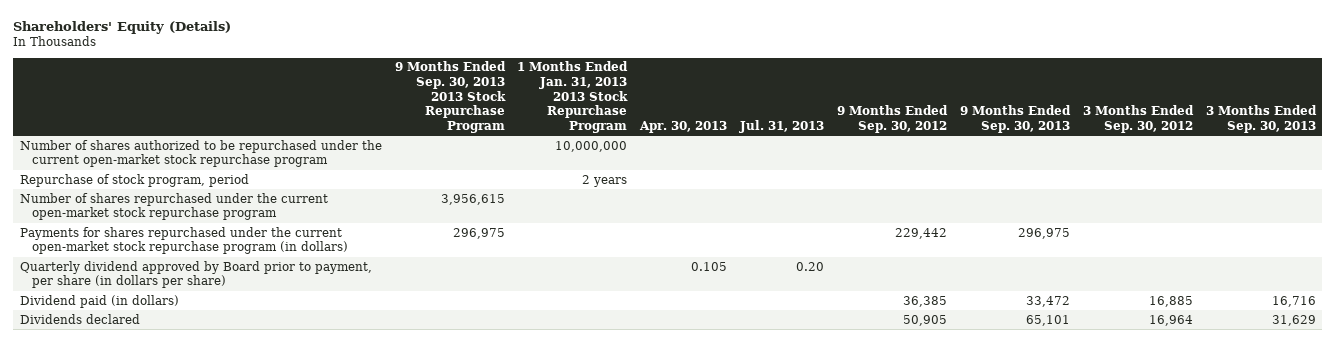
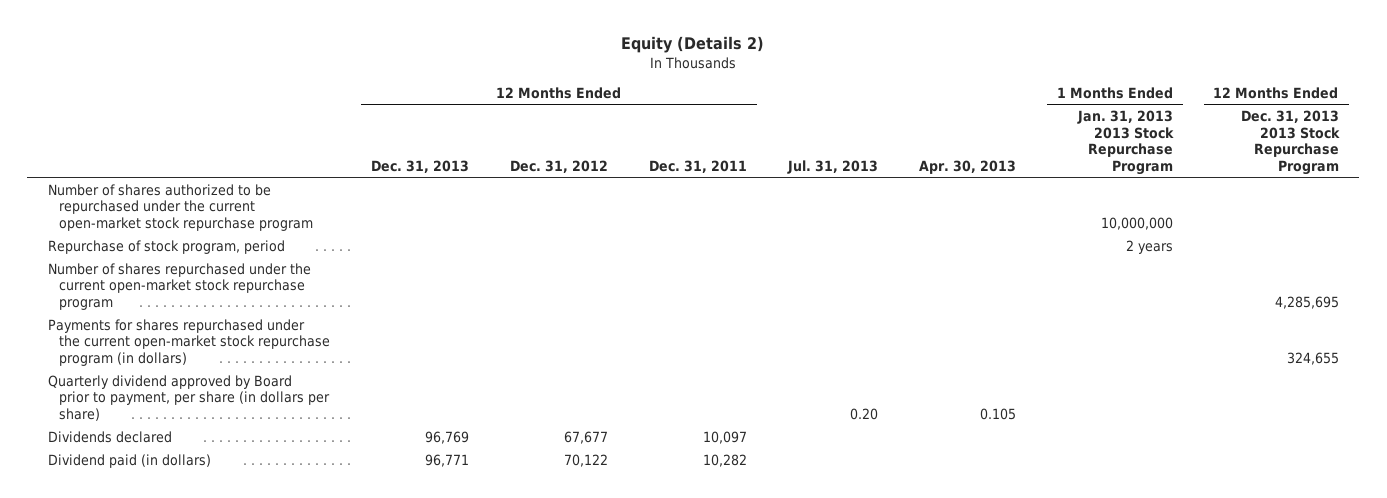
- Shareholders' Equity (Details)
+ Equity (Details 2)
- | 9 Months Ended Sep. 30, 2013 2013 Stock Repurchase Program | 1 Months Ended Jan. 31, 2013 2013 Stock Repurchase Program | Apr. 30, 2013 | Jul. 31, 2013 | 9 Months Ended Sep. 30, 2012 | 9 Months Ended Sep. 30, 2013 | 3 Months Ended Sep. 30, 2012 | 3 Months Ended Sep. 30, 2013
+ | 12 Months Ended Dec. 31, 2013 | 12 Months Ended Dec. 31, 2012 | 12 Months Ended Dec. 31, 2011 | Jul. 31, 2013 | Apr. 30, 2013 | 1 Months Ended Jan. 31, 2013 2013 Stock Repurchase Program | 12 Months Ended Dec. 31, 2013 2013 Stock Repurchase Program
moved down: Dividend paid (in dollars) | 96,771 | 70,122 | 10,282 | | | |

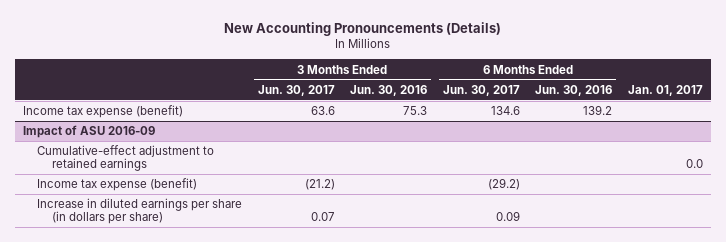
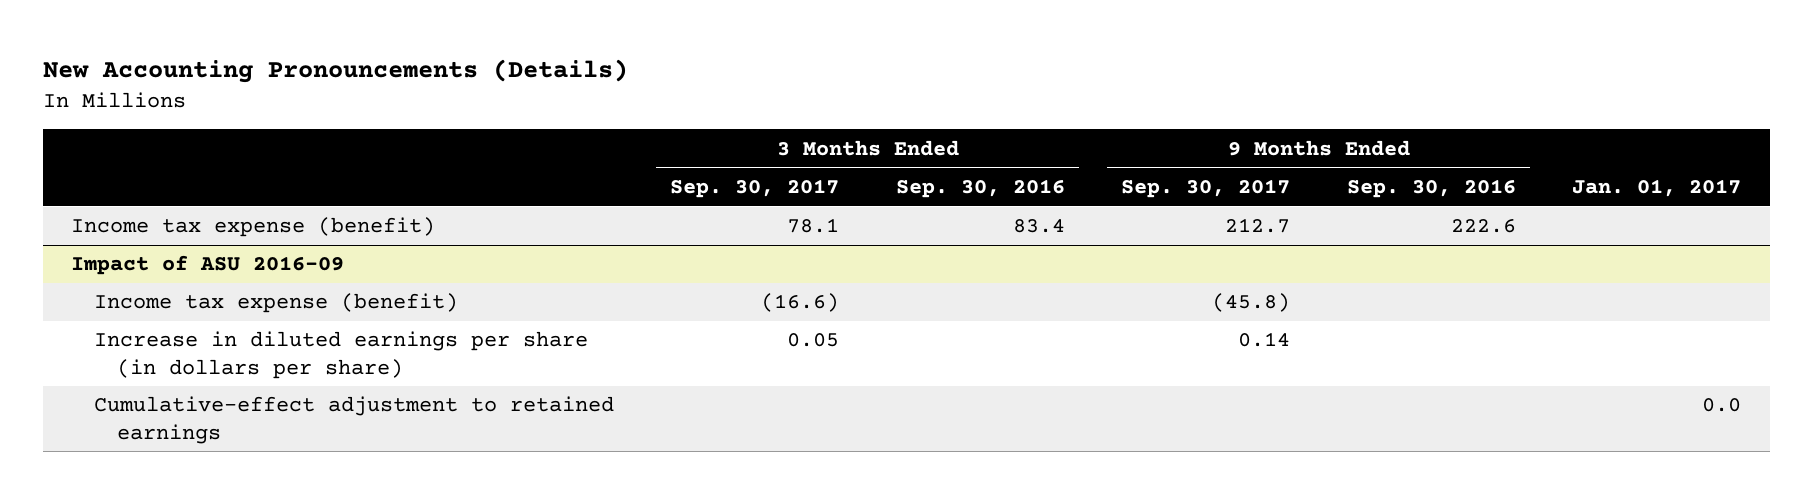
- | 3 Months Ended Jun. 30, 2017 | 3 Months Ended Jun. 30, 2016 | 6 Months Ended Jun. 30, 2017 | 6 Months Ended Jun. 30, 2016 | Jan. 01, 2017
+ | 3 Months Ended Sep. 30, 2017 | 3 Months Ended Sep. 30, 2016 | 9 Months Ended Sep. 30, 2017 | 9 Months Ended Sep. 30, 2016 | Jan. 01, 2017
@ Impact of ASU 2016-09
moved down: Cumulative-effect adjustment to retained earnings | | | | | 0.0

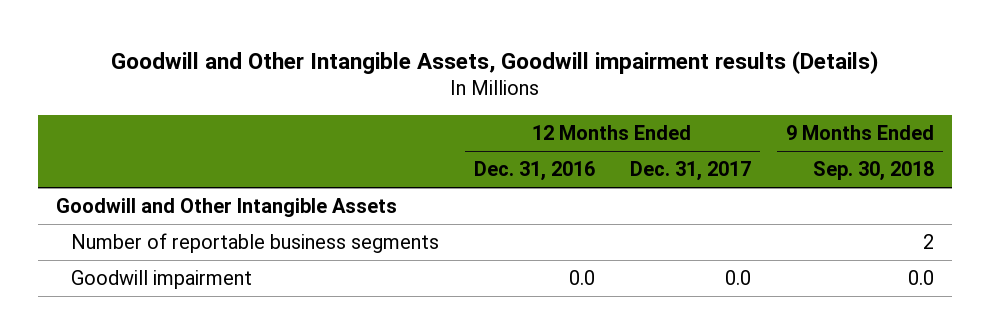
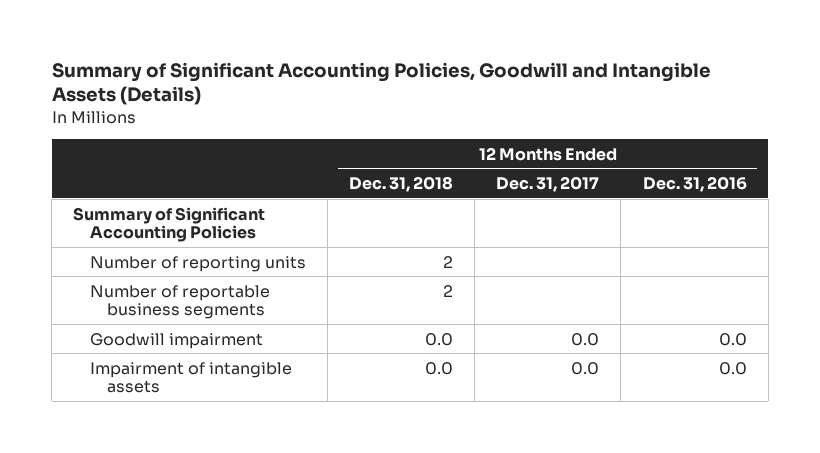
- Goodwill and Other Intangible Assets, Goodwill impairment results (Details)
+ Summary of Significant Accounting Policies, Goodwill and Intangible Assets (Details)
- | 12 Months Ended Dec. 31, 2016 | 12 Months Ended Dec. 31, 2017 | 9 Months Ended Sep. 30, 2018
+ | 12 Months Ended Dec. 31, 2018 | 12 Months Ended Dec. 31, 2017 | 12 Months Ended Dec. 31, 2016
- Goodwill and Other Intangible Assets
+ Summary of Significant Accounting Policies
+ Number of reporting units | 2 | |
+ Impairment of intangible assets | 0.0 | 0.0 | 0.0

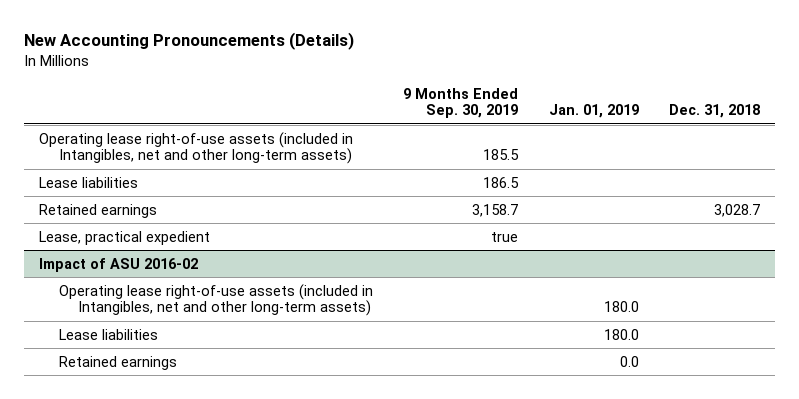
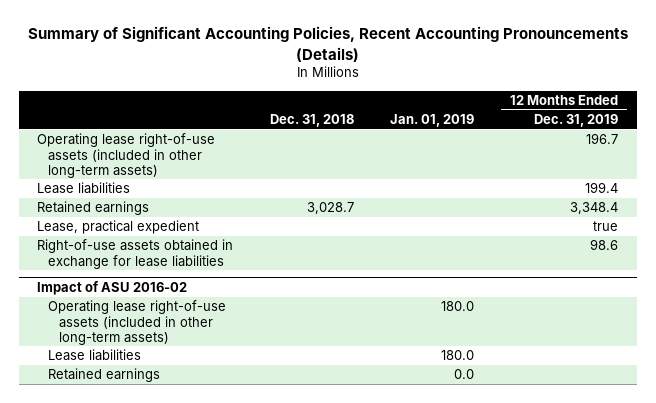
- New Accounting Pronouncements (Details)
+ Summary of Significant Accounting Policies, Recent Accounting Pronouncements (Details)
- | 9 Months Ended Sep. 30, 2019 | Jan. 01, 2019 | Dec. 31, 2018
+ | Dec. 31, 2018 | Jan. 01, 2019 | 12 Months Ended Dec. 31, 2019
- Operating lease right-of-use assets (included in Intangibles, net and other long-term assets) | 185.5 | |
+ Operating lease right-of-use assets (included in other long-term assets) | | | 196.7
+ Right-of-use assets obtained in exchange for lease liabilities | | | 98.6
@ Impact of ASU 2016-02
- Operating lease right-of-use assets (included in Intangibles, net and other long-term assets) | | 180.0 |
+ Operating lease right-of-use assets (included in other long-term assets) | | 180.0 |

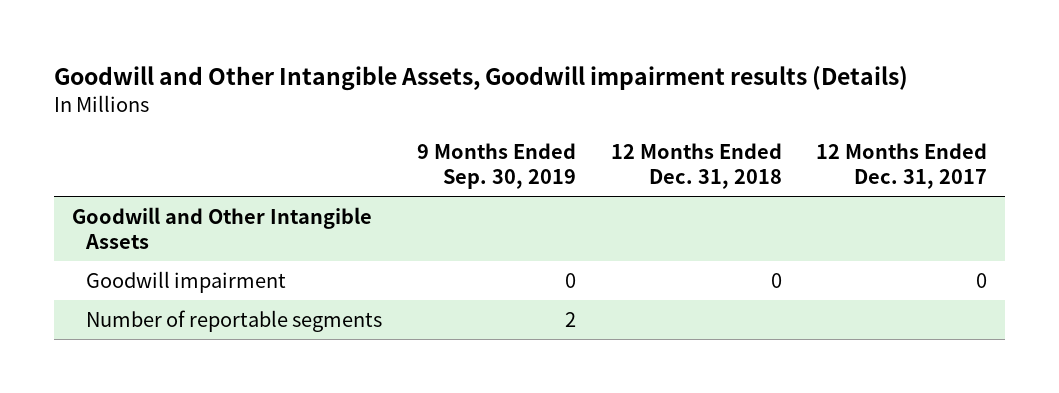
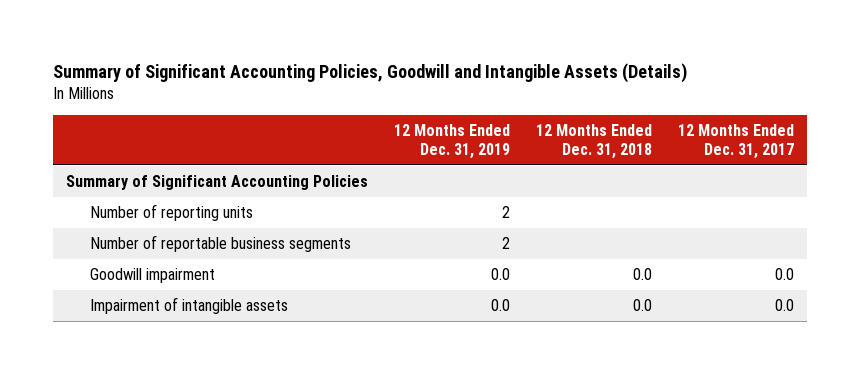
- Goodwill and Other Intangible Assets, Goodwill impairment results (Details)
+ Summary of Significant Accounting Policies, Goodwill and Intangible Assets (Details)
- | 9 Months Ended Sep. 30, 2019 | 12 Months Ended Dec. 31, 2018 | 12 Months Ended Dec. 31, 2017
+ | 12 Months Ended Dec. 31, 2019 | 12 Months Ended Dec. 31, 2018 | 12 Months Ended Dec. 31, 2017
- Goodwill and Other Intangible Assets
- Goodwill impairment | 0 | 0 | 0
- Number of reportable segments | 2 | |
+ Summary of Significant Accounting Policies
+ Number of reporting units | 2 | |
+ Number of reportable business segments | 2 | |
+ Goodwill impairment | 0.0 | 0.0 | 0.0
+ Impairment of intangible assets | 0.0 | 0.0 | 0.0

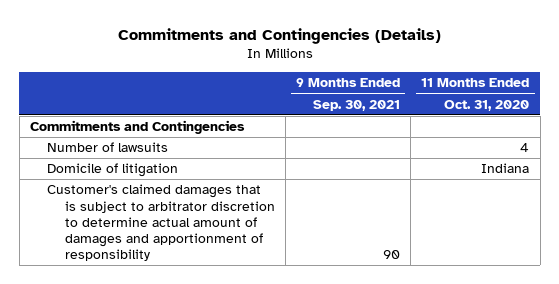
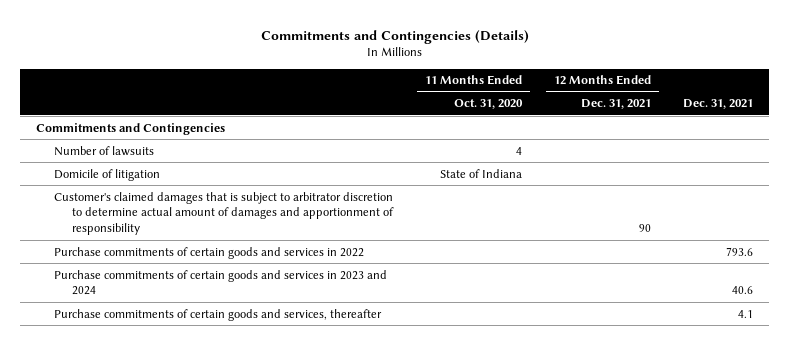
- | 9 Months Ended Sep. 30, 2021 | 11 Months Ended Oct. 31, 2020
+ | 11 Months Ended Oct. 31, 2020 | 12 Months Ended Dec. 31, 2021 | Dec. 31, 2021
- Domicile of litigation | | Indiana
+ Domicile of litigation | State of Indiana | |
+ Purchase commitments of certain goods and services in 2022 | | | 793.6
+ Purchase commitments of certain goods and services in 2023 and 2024 | | | 40.6
+ Purchase commitments of certain goods and services, thereafter | | | 4.1

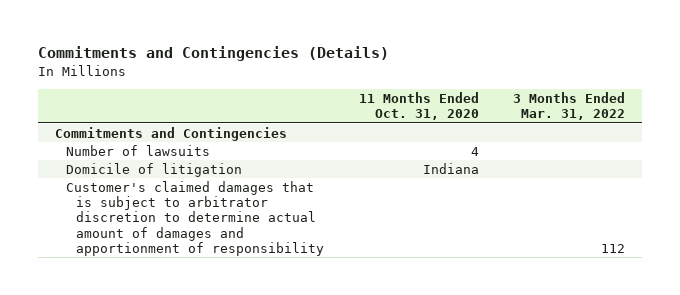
- | 11 Months Ended Oct. 31, 2020 | 12 Months Ended Dec. 31, 2021 | Dec. 31, 2021
+ | 11 Months Ended Oct. 31, 2020 | 3 Months Ended Mar. 31, 2022
- Domicile of litigation | State of Indiana | |
+ Domicile of litigation | Indiana |
- Purchase commitments of certain goods and services in 2022 | | | 793.6
- Purchase commitments of certain goods and services in 2023 and 2024 | | | 40.6
- Purchase commitments of certain goods and services, thereafter | | | 4.1

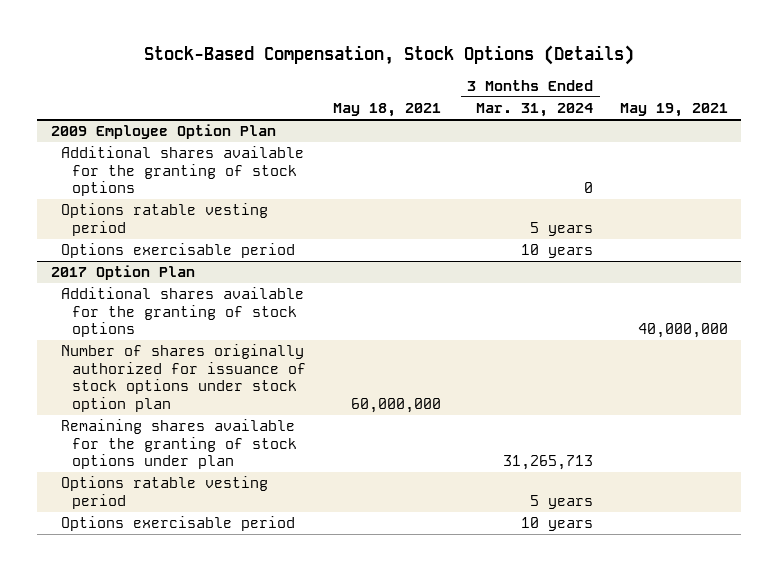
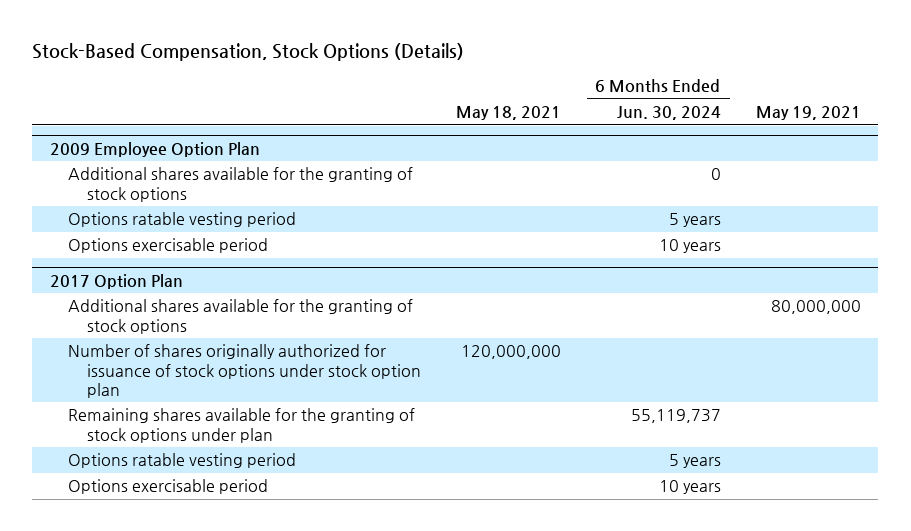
- | May 18, 2021 | 3 Months Ended Mar. 31, 2024 | May 19, 2021
+ | May 18, 2021 | 6 Months Ended Jun. 30, 2024 | May 19, 2021
@ 2017 Option Plan
- Additional shares available for the granting of stock options | | | 40,000,000
- Number of shares originally authorized for issuance of stock options under stock option plan | 60,000,000 | |
+ Additional shares available for the granting of stock options | | | 80,000,000
+ Number of shares originally authorized for issuance of stock options under stock option plan | 120,000,000 | |

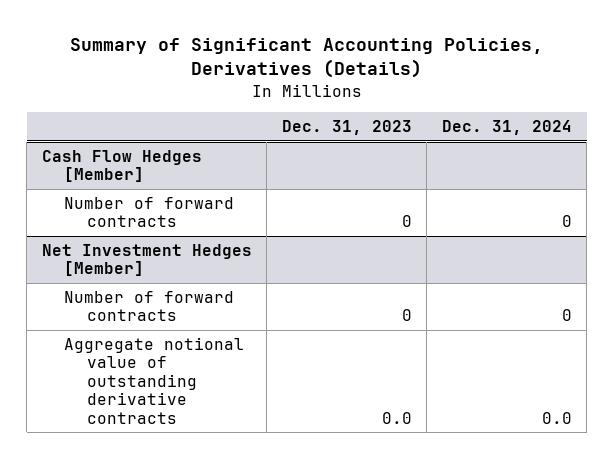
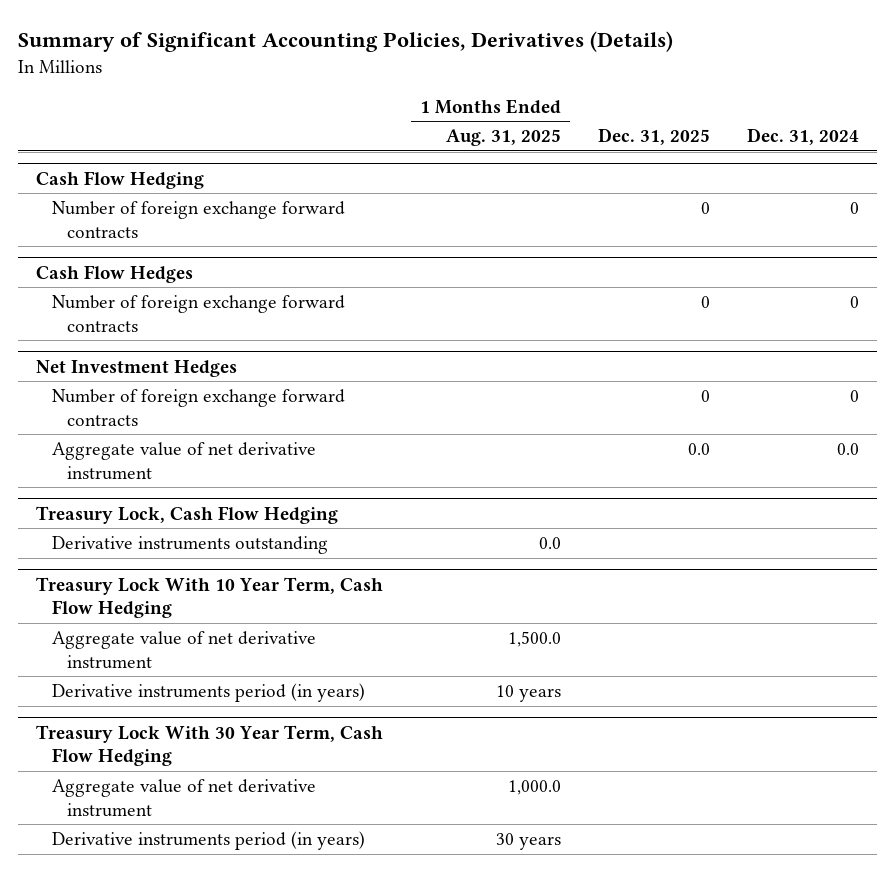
- | Dec. 31, 2023 | Dec. 31, 2024
+ | 1 Months Ended Aug. 31, 2025 | Dec. 31, 2025 | Dec. 31, 2024
- Cash Flow Hedges [Member]
- Number of forward contracts | 0 | 0
- Net Investment Hedges [Member]
- Number of forward contracts | 0 | 0
- Aggregate notional value of outstanding derivative contracts | 0.0 | 0.0
+ Cash Flow Hedging
+ Number of foreign exchange forward contracts | | 0 | 0
+ Cash Flow Hedges
+ Number of foreign exchange forward contracts | | 0 | 0
+ Net Investment Hedges
+ Number of foreign exchange forward contracts | | 0 | 0
+ Aggregate value of net derivative instrument | | 0.0 | 0.0
+ Treasury Lock, Cash Flow Hedging
+ Derivative instruments outstanding | 0.0 | |
+ Treasury Lock With 10 Year Term, Cash Flow Hedging
+ Aggregate value of net derivative instrument | 1,500.0 | |
+ Derivative instruments period (in years) | 10 years | |
+ Treasury Lock With 30 Year Term, Cash Flow Hedging
+ Aggregate value of net derivative instrument | 1,000.0 | |
+ Derivative instruments period (in years) | 30 years | |

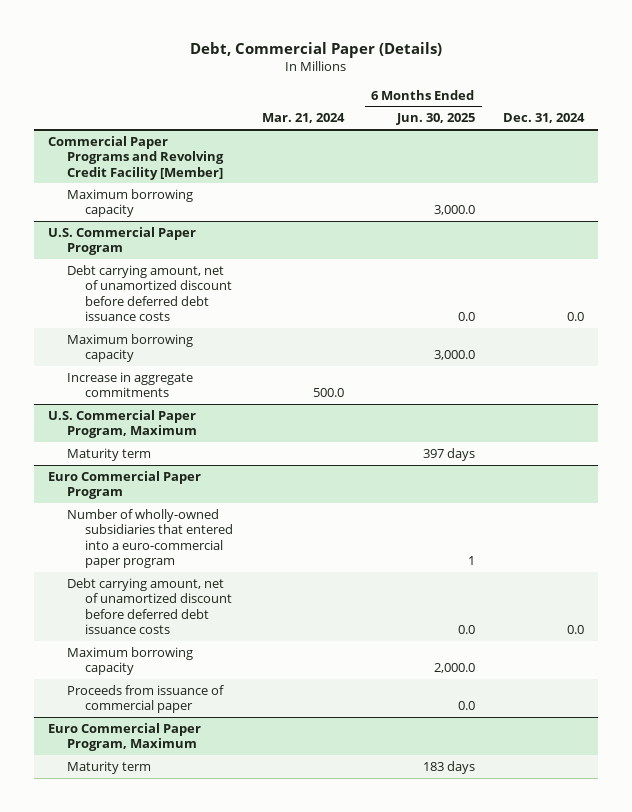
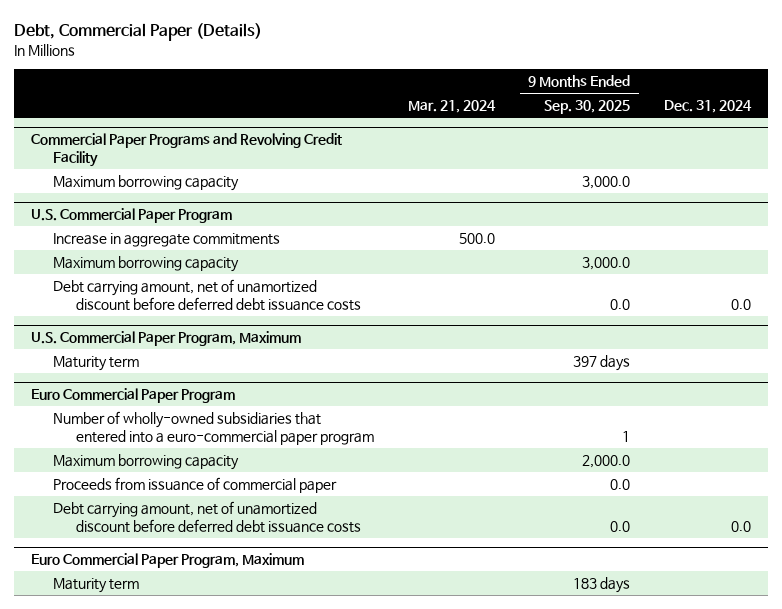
- | Mar. 21, 2024 | 6 Months Ended Jun. 30, 2025 | Dec. 31, 2024
+ | Mar. 21, 2024 | 9 Months Ended Sep. 30, 2025 | Dec. 31, 2024
- Commercial Paper Programs and Revolving Credit Facility [Member]
+ Commercial Paper Programs and Revolving Credit Facility
@ U.S. Commercial Paper Program
moved down: Maximum borrowing capacity | | 3,000.0 |
moved down: Debt carrying amount, net of unamortized discount before deferred debt issuance costs | | 0.0 | 0.0
@ Euro Commercial Paper Program
moved down: Debt carrying amount, net of unamortized discount before deferred debt issuance costs | | 0.0 | 0.0

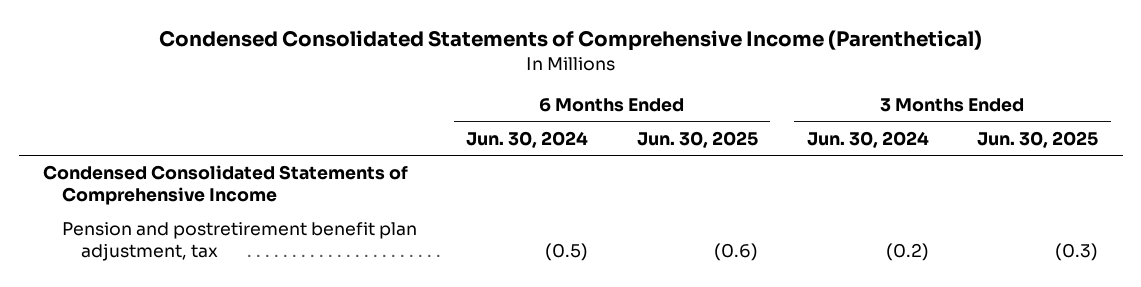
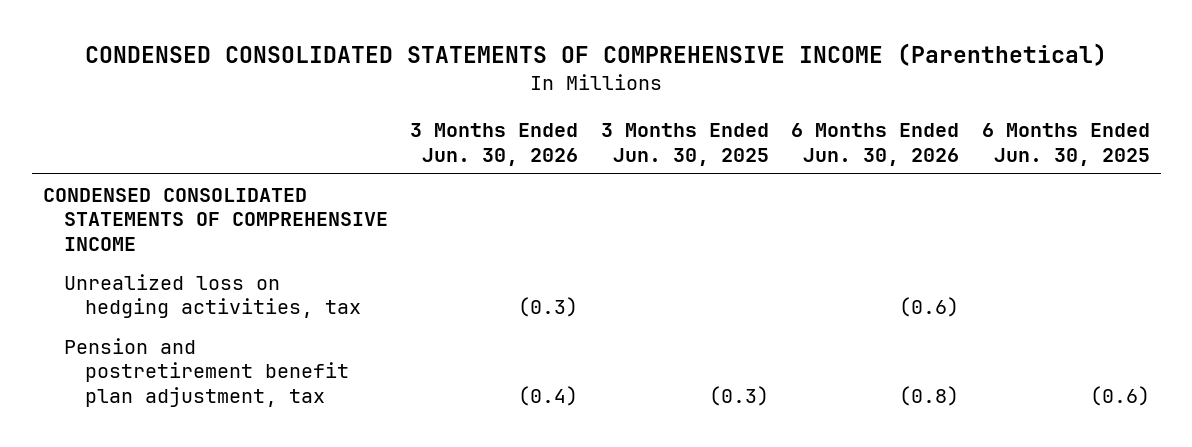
- Condensed Consolidated Statements of Comprehensive Income (Parenthetical)
+ CONDENSED CONSOLIDATED STATEMENTS OF COMPREHENSIVE INCOME (Parenthetical)
- | 6 Months Ended Jun. 30, 2024 | 6 Months Ended Jun. 30, 2025 | 3 Months Ended Jun. 30, 2024 | 3 Months Ended Jun. 30, 2025
+ | 3 Months Ended Jun. 30, 2026 | 3 Months Ended Jun. 30, 2025 | 6 Months Ended Jun. 30, 2026 | 6 Months Ended Jun. 30, 2025
- Condensed Consolidated Statements of Comprehensive Income
+ CONDENSED CONSOLIDATED STATEMENTS OF COMPREHENSIVE INCOME
+ Unrealized loss on hedging activities, tax | (0.3) | | (0.6) |

